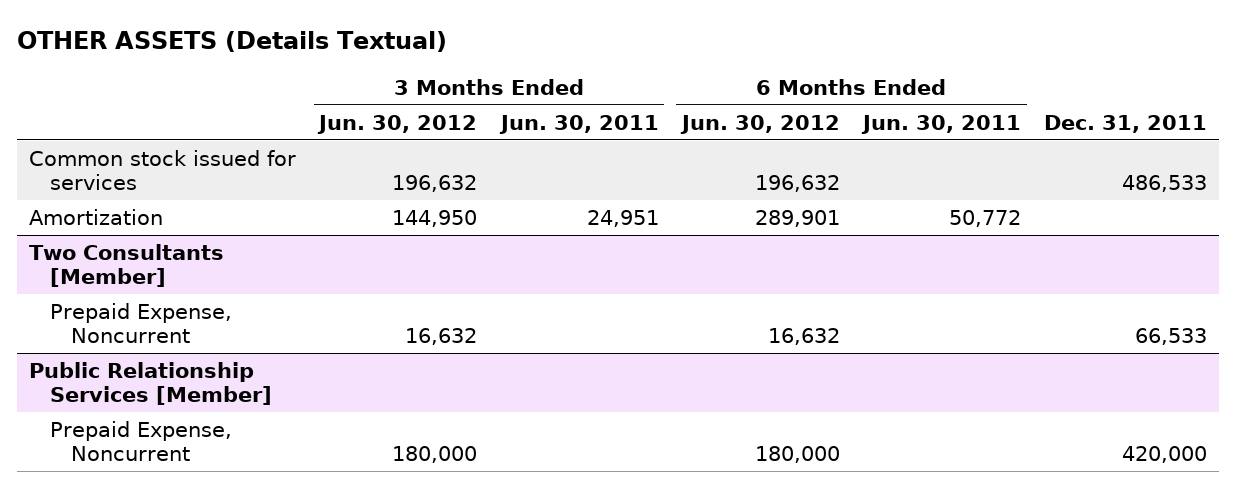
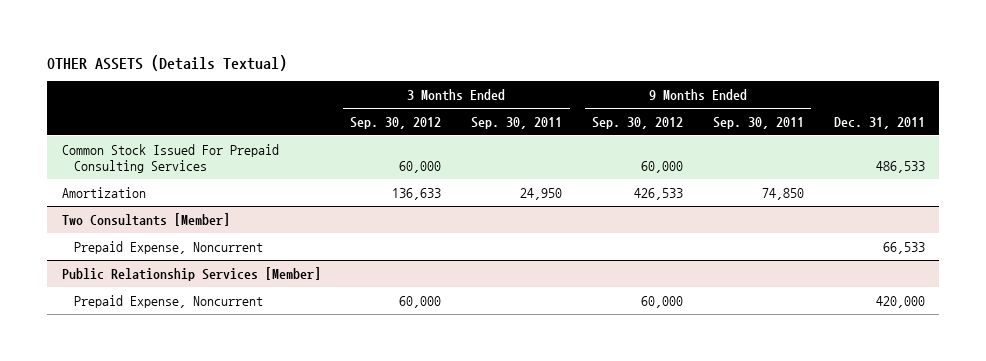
- | 3 Months Ended Jun. 30, 2012 | 3 Months Ended Jun. 30, 2011 | 6 Months Ended Jun. 30, 2012 | 6 Months Ended Jun. 30, 2011 | Dec. 31, 2011
+ | 3 Months Ended Sep. 30, 2012 | 3 Months Ended Sep. 30, 2011 | 9 Months Ended Sep. 30, 2012 | 9 Months Ended Sep. 30, 2011 | Dec. 31, 2011
- Common stock issued for services | 196,632 | | 196,632 | | 486,533
+ Common Stock Issued For Prepaid Consulting Services | 60,000 | | 60,000 | | 486,533

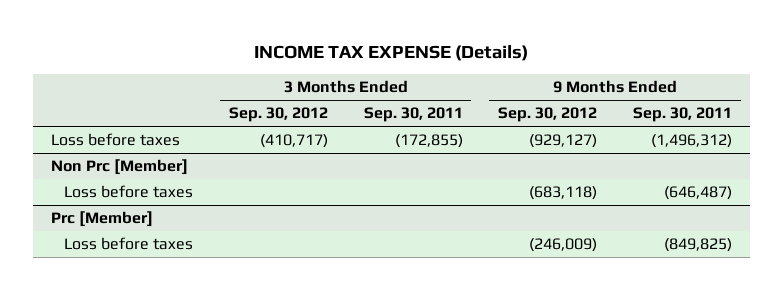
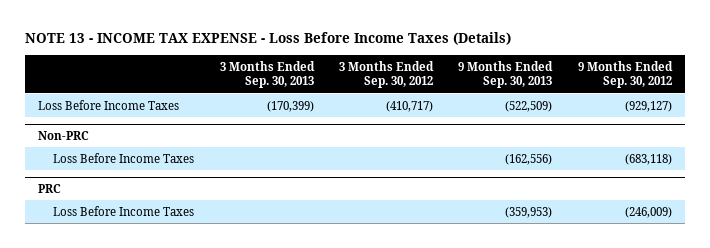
- INCOME TAX EXPENSE (Details)
+ NOTE 13 - INCOME TAX EXPENSE - Loss Before Income Taxes (Details)
- | 3 Months Ended Sep. 30, 2012 | 3 Months Ended Sep. 30, 2011 | 9 Months Ended Sep. 30, 2012 | 9 Months Ended Sep. 30, 2011
+ | 3 Months Ended Sep. 30, 2013 | 3 Months Ended Sep. 30, 2012 | 9 Months Ended Sep. 30, 2013 | 9 Months Ended Sep. 30, 2012
- Loss before taxes | (410,717) | (172,855) | (929,127) | (1,496,312)
- Non Prc [Member]
- Loss before taxes | | | (683,118) | (646,487)
- Prc [Member]
- Loss before taxes | | | (246,009) | (849,825)
+ Loss Before Income Taxes | (170,399) | (410,717) | (522,509) | (929,127)
+ Non-PRC
+ Loss Before Income Taxes | | | (162,556) | (683,118)
+ PRC
+ Loss Before Income Taxes | | | (359,953) | (246,009)

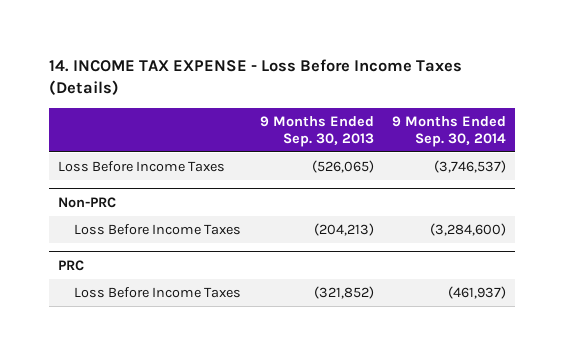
- NOTE 13 - INCOME TAX EXPENSE - Loss Before Income Taxes (Details)
+ 14. INCOME TAX EXPENSE - Loss Before Income Taxes (Details)
- | 3 Months Ended Sep. 30, 2013 | 3 Months Ended Sep. 30, 2012 | 9 Months Ended Sep. 30, 2013 | 9 Months Ended Sep. 30, 2012
+ | 9 Months Ended Sep. 30, 2013 | 9 Months Ended Sep. 30, 2014
- Loss Before Income Taxes | (170,399) | (410,717) | (522,509) | (929,127)
+ Loss Before Income Taxes | (526,065) | (3,746,537)
@ Non-PRC
- Loss Before Income Taxes | | | (162,556) | (683,118)
+ Loss Before Income Taxes | (204,213) | (3,284,600)
@ PRC
- Loss Before Income Taxes | | | (359,953) | (246,009)
+ Loss Before Income Taxes | (321,852) | (461,937)

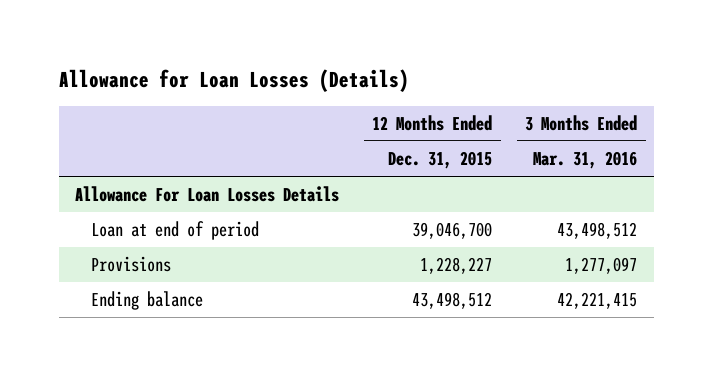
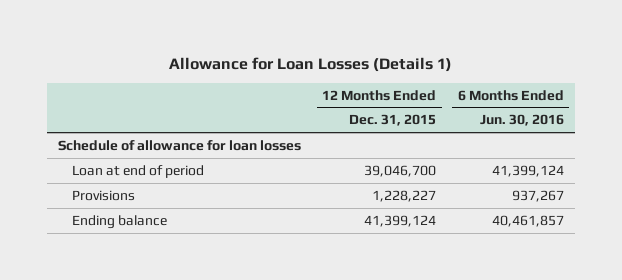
- Allowance for Loan Losses (Details)
+ Allowance for Loan Losses (Details 1)
- | 12 Months Ended Dec. 31, 2015 | 3 Months Ended Mar. 31, 2016
+ | 12 Months Ended Dec. 31, 2015 | 6 Months Ended Jun. 30, 2016
- Allowance For Loan Losses Details
+ Schedule of allowance for loan losses
- Ending balance | 43,498,512 | 42,221,415
+ Ending balance | 41,399,124 | 40,461,857

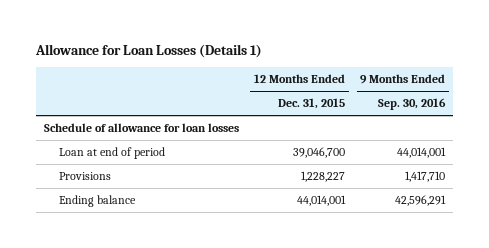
- | 12 Months Ended Dec. 31, 2015 | 6 Months Ended Jun. 30, 2016
+ | 12 Months Ended Dec. 31, 2015 | 9 Months Ended Sep. 30, 2016
- Ending balance | 41,399,124 | 40,461,857
+ Ending balance | 44,014,001 | 42,596,291

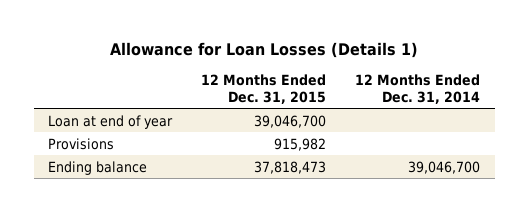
- | 12 Months Ended Dec. 31, 2015 | 9 Months Ended Sep. 30, 2016
+ | 12 Months Ended Dec. 31, 2015 | 12 Months Ended Dec. 31, 2014
- Schedule of allowance for loan losses
- Loan at end of period | 39,046,700 | 44,014,001
- Provisions | 1,228,227 | 1,417,710
- Ending balance | 44,014,001 | 42,596,291
+ Loan at end of year | 39,046,700 |
+ Provisions | 915,982 |
+ Ending balance | 37,818,473 | 39,046,700

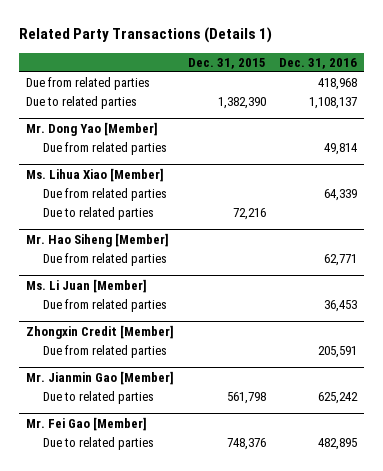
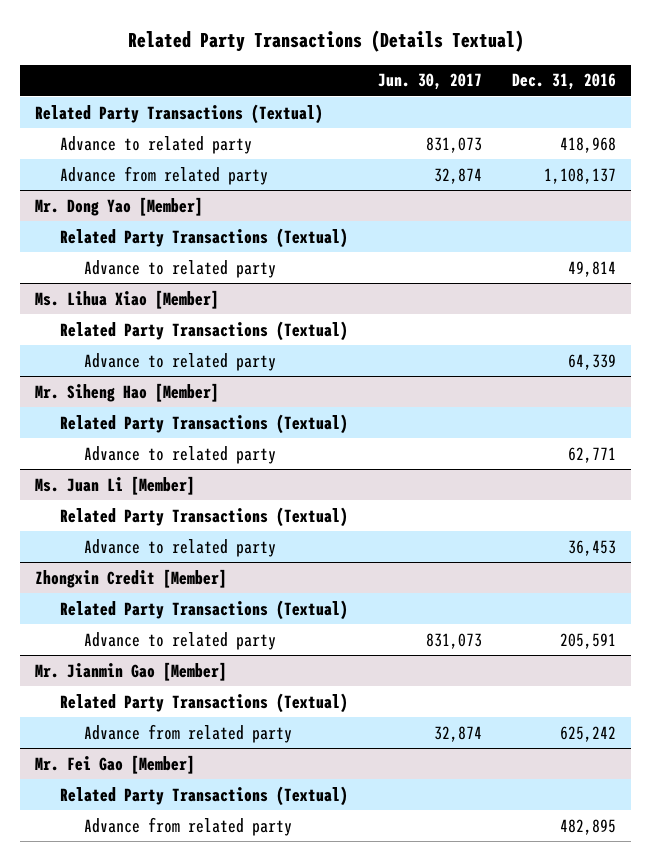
- Related Party Transactions (Details 1)
+ Related Party Transactions (Details Textual)
- | Dec. 31, 2015 | Dec. 31, 2016
+ | Jun. 30, 2017 | Dec. 31, 2016
- Due from related parties | | 418,968
- Due to related parties | 1,382,390 | 1,108,137
+ Related Party Transactions (Textual)
+ Advance to related party | 831,073 | 418,968
+ Advance from related party | 32,874 | 1,108,137
@ Mr. Dong Yao [Member]
- Due from related parties | | 49,814
+ Related Party Transactions (Textual)
+ Advance to related party | | 49,814
@ Ms. Lihua Xiao [Member]
- Due from related parties | | 64,339
- Due to related parties | 72,216 |
- Mr. Hao Siheng [Member]
- Due from related parties | | 62,771
- Ms. Li Juan [Member]
- Due from related parties | | 36,453
@ Ms. Lihua Xiao [Member]
+ Related Party Transactions (Textual)
+ Advance to related party | | 64,339
+ Mr. Siheng Hao [Member]
+ Related Party Transactions (Textual)
+ Advance to related party | | 62,771
+ Ms. Juan Li [Member]
+ Related Party Transactions (Textual)
+ Advance to related party | | 36,453
@ Zhongxin Credit [Member]
- Due from related parties | | 205,591
+ Related Party Transactions (Textual)
+ Advance to related party | 831,073 | 205,591
@ Mr. Jianmin Gao [Member]
- Due to related parties | 561,798 | 625,242
+ Related Party Transactions (Textual)
+ Advance from related party | 32,874 | 625,242
@ Mr. Fei Gao [Member]
- Due to related parties | 748,376 | 482,895
+ Related Party Transactions (Textual)
+ Advance from related party | | 482,895

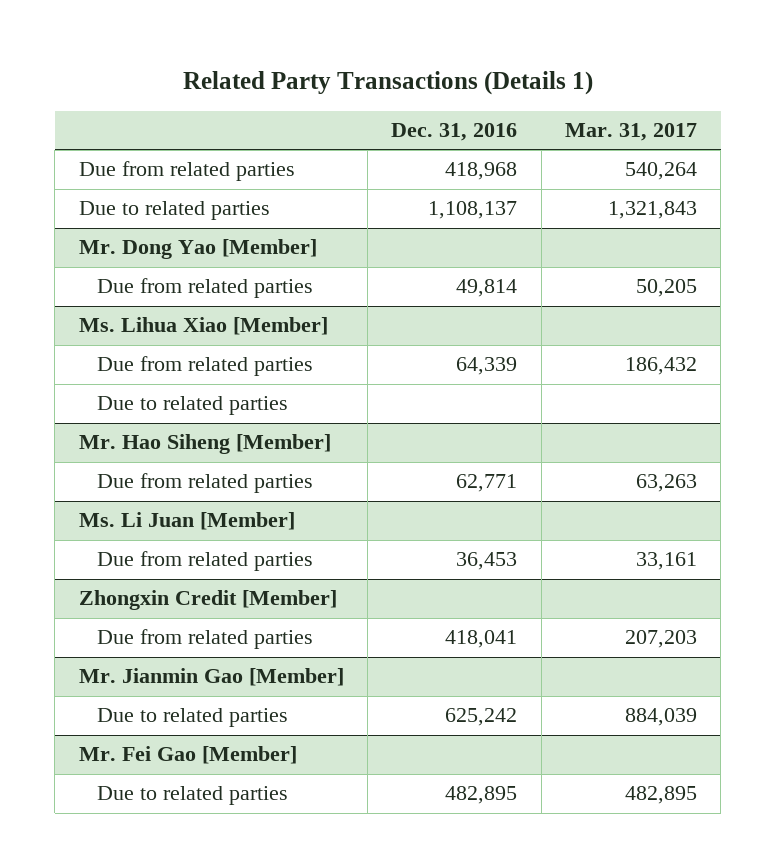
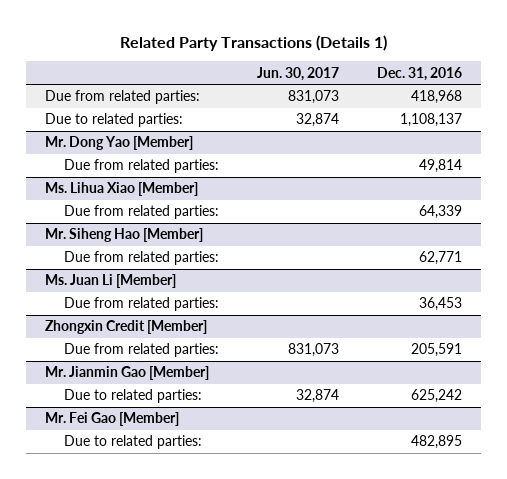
- | Dec. 31, 2016 | Mar. 31, 2017
+ | Jun. 30, 2017 | Dec. 31, 2016
- Due from related parties | 418,968 | 540,264
- Due to related parties | 1,108,137 | 1,321,843
+ Due from related parties: | 831,073 | 418,968
+ Due to related parties: | 32,874 | 1,108,137
@ Mr. Dong Yao [Member]
- Due from related parties | 49,814 | 50,205
+ Due from related parties: | | 49,814
@ Ms. Lihua Xiao [Member]
- Due from related parties | 64,339 | 186,432
- Due to related parties
- Mr. Hao Siheng [Member]
- Due from related parties | 62,771 | 63,263
- Ms. Li Juan [Member]
- Due from related parties | 36,453 | 33,161
@ Ms. Lihua Xiao [Member]
+ Due from related parties: | | 64,339
+ Mr. Siheng Hao [Member]
+ Due from related parties: | | 62,771
+ Ms. Juan Li [Member]
+ Due from related parties: | | 36,453
@ Zhongxin Credit [Member]
- Due from related parties | 418,041 | 207,203
+ Due from related parties: | 831,073 | 205,591
@ Mr. Jianmin Gao [Member]
- Due to related parties | 625,242 | 884,039
+ Due to related parties: | 32,874 | 625,242
@ Mr. Fei Gao [Member]
- Due to related parties | 482,895 | 482,895
+ Due to related parties: | | 482,895

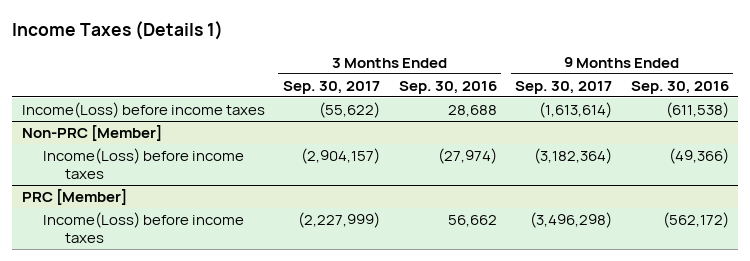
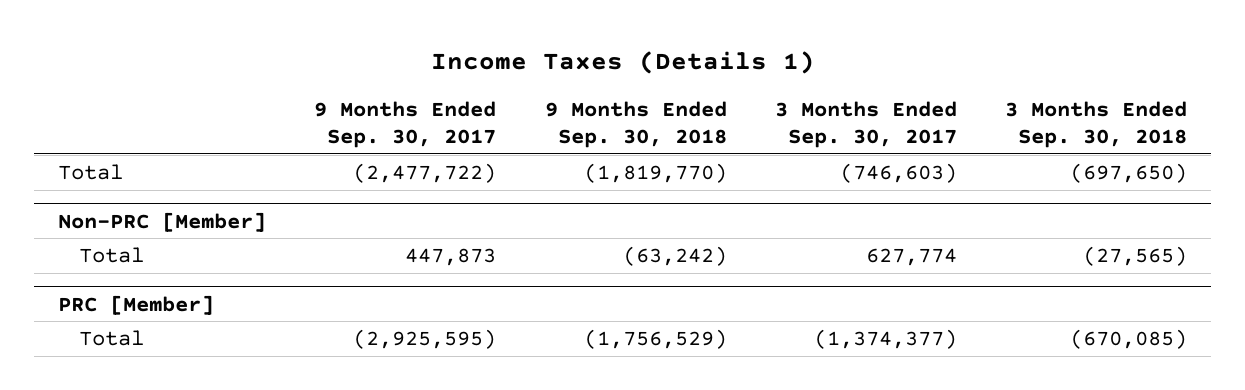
- | 3 Months Ended Sep. 30, 2017 | 3 Months Ended Sep. 30, 2016 | 9 Months Ended Sep. 30, 2017 | 9 Months Ended Sep. 30, 2016
+ | 9 Months Ended Sep. 30, 2017 | 9 Months Ended Sep. 30, 2018 | 3 Months Ended Sep. 30, 2017 | 3 Months Ended Sep. 30, 2018
- Income(Loss) before income taxes | (55,622) | 28,688 | (1,613,614) | (611,538)
+ Total | (2,477,722) | (1,819,770) | (746,603) | (697,650)
@ Non-PRC [Member]
- Income(Loss) before income taxes | (2,904,157) | (27,974) | (3,182,364) | (49,366)
+ Total | 447,873 | (63,242) | 627,774 | (27,565)
@ PRC [Member]
- Income(Loss) before income taxes | (2,227,999) | 56,662 | (3,496,298) | (562,172)
+ Total | (2,925,595) | (1,756,529) | (1,374,377) | (670,085)

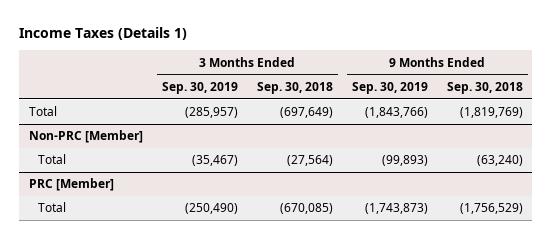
- | 9 Months Ended Sep. 30, 2017 | 9 Months Ended Sep. 30, 2018 | 3 Months Ended Sep. 30, 2017 | 3 Months Ended Sep. 30, 2018
+ | 3 Months Ended Sep. 30, 2019 | 3 Months Ended Sep. 30, 2018 | 9 Months Ended Sep. 30, 2019 | 9 Months Ended Sep. 30, 2018
- Total | (2,477,722) | (1,819,770) | (746,603) | (697,650)
+ Total | (285,957) | (697,649) | (1,843,766) | (1,819,769)
@ Non-PRC [Member]
- Total | 447,873 | (63,242) | 627,774 | (27,565)
+ Total | (35,467) | (27,564) | (99,893) | (63,240)

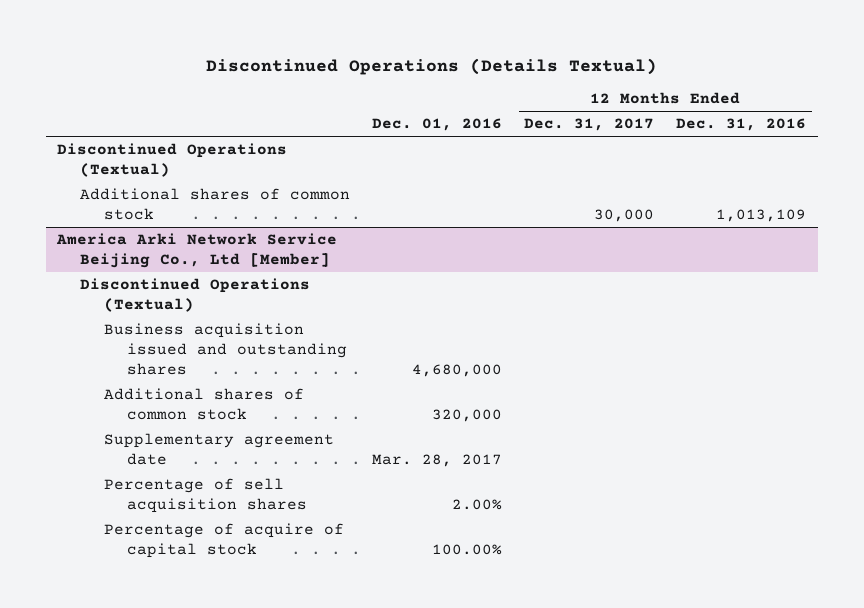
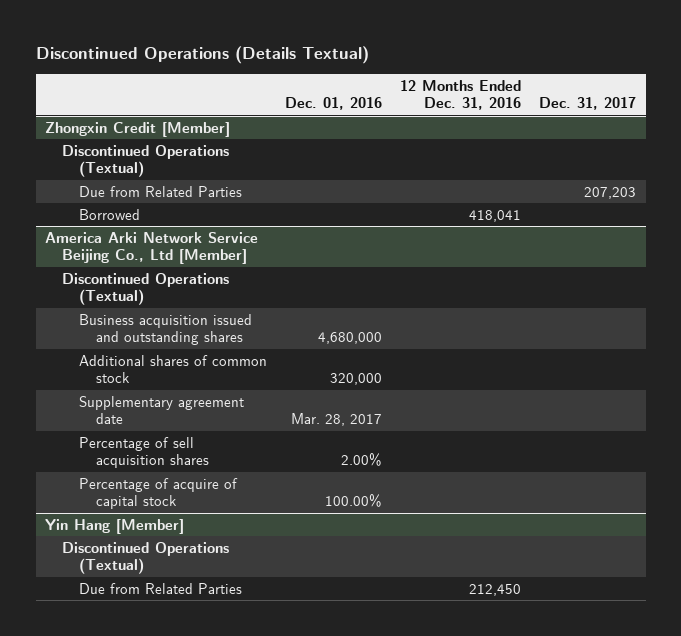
- | Dec. 01, 2016 | 12 Months Ended Dec. 31, 2017 | 12 Months Ended Dec. 31, 2016
+ | Dec. 01, 2016 | 12 Months Ended Dec. 31, 2016 | Dec. 31, 2017
+ Zhongxin Credit [Member]
- Additional shares of common stock | | 30,000 | 1,013,109
+ Due from Related Parties | | | 207,203
+ Borrowed | | 418,041 |
+ Yin Hang [Member]
+ Discontinued Operations (Textual)
+ Due from Related Parties | | 212,450 |

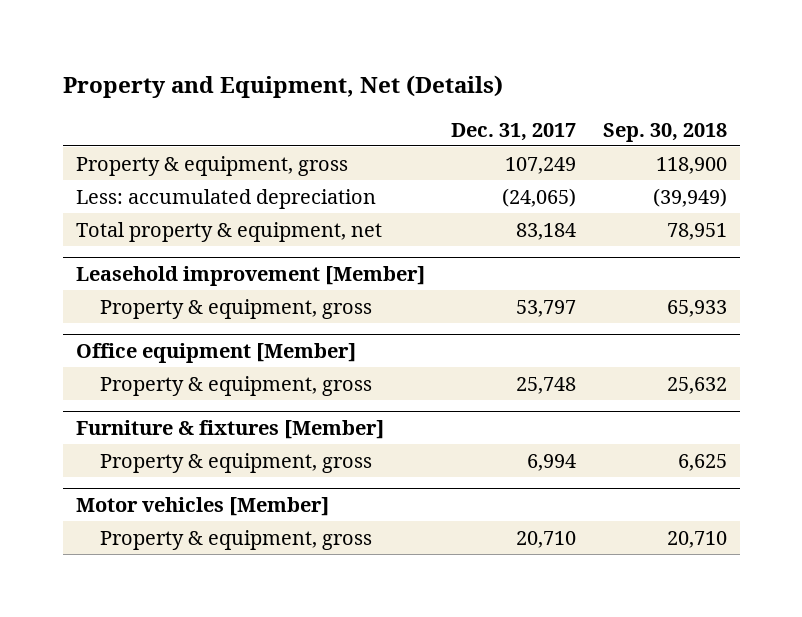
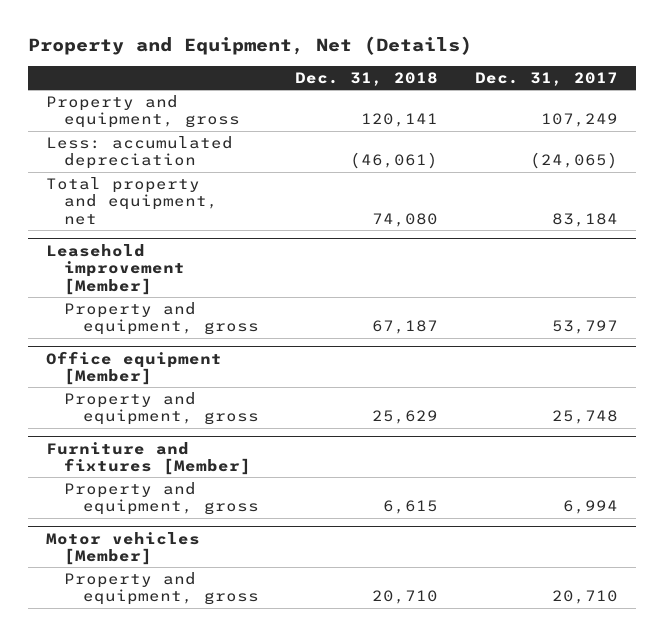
- | Dec. 31, 2017 | Sep. 30, 2018
+ | Dec. 31, 2018 | Dec. 31, 2017
- Property & equipment, gross | 107,249 | 118,900
+ Property and equipment, gross | 120,141 | 107,249
- Total property & equipment, net | 83,184 | 78,951
+ Total property and equipment, net | 74,080 | 83,184
@ Leasehold improvement [Member]
- Property & equipment, gross | 53,797 | 65,933
+ Property and equipment, gross | 67,187 | 53,797
@ Office equipment [Member]
- Property & equipment, gross | 25,748 | 25,632
- Furniture & fixtures [Member]
- Property & equipment, gross | 6,994 | 6,625
@ Office equipment [Member]
+ Property and equipment, gross | 25,629 | 25,748
+ Furniture and fixtures [Member]
+ Property and equipment, gross | 6,615 | 6,994
@ Motor vehicles [Member]
- Property & equipment, gross | 20,710 | 20,710
+ Property and equipment, gross | 20,710 | 20,710

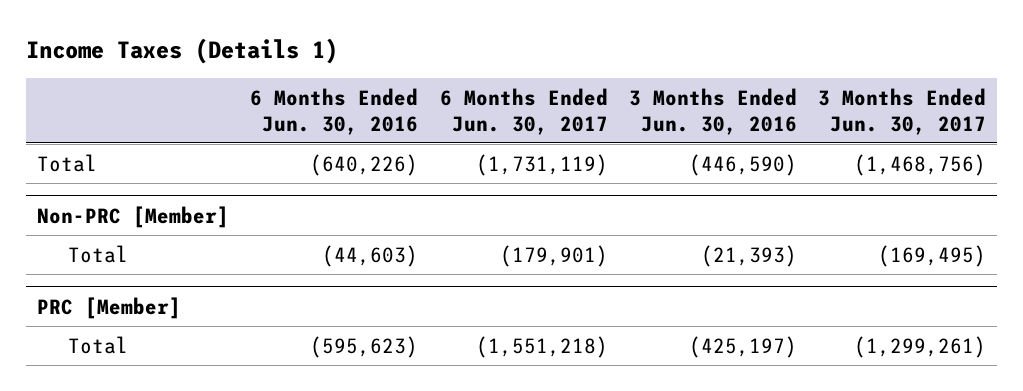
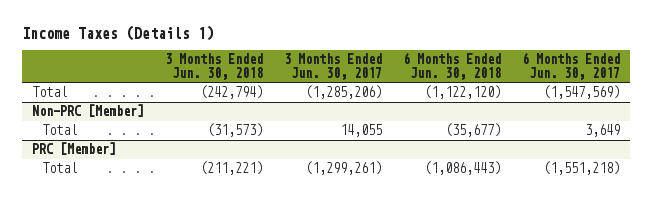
- | 6 Months Ended Jun. 30, 2016 | 6 Months Ended Jun. 30, 2017 | 3 Months Ended Jun. 30, 2016 | 3 Months Ended Jun. 30, 2017
+ | 3 Months Ended Jun. 30, 2018 | 3 Months Ended Jun. 30, 2017 | 6 Months Ended Jun. 30, 2018 | 6 Months Ended Jun. 30, 2017
- Total | (640,226) | (1,731,119) | (446,590) | (1,468,756)
+ Total | (242,794) | (1,285,206) | (1,122,120) | (1,547,569)
@ Non-PRC [Member]
- Total | (44,603) | (179,901) | (21,393) | (169,495)
+ Total | (31,573) | 14,055 | (35,677) | 3,649

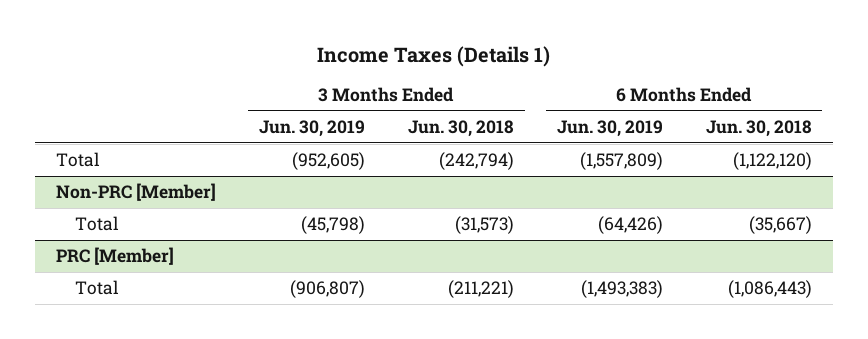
- | 3 Months Ended Jun. 30, 2018 | 3 Months Ended Jun. 30, 2017 | 6 Months Ended Jun. 30, 2018 | 6 Months Ended Jun. 30, 2017
+ | 3 Months Ended Jun. 30, 2019 | 3 Months Ended Jun. 30, 2018 | 6 Months Ended Jun. 30, 2019 | 6 Months Ended Jun. 30, 2018
@ Non-PRC [Member]
- Total | (31,573) | 14,055 | (35,677) | 3,649
+ Total | (45,798) | (31,573) | (64,426) | (35,667)

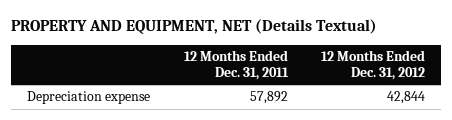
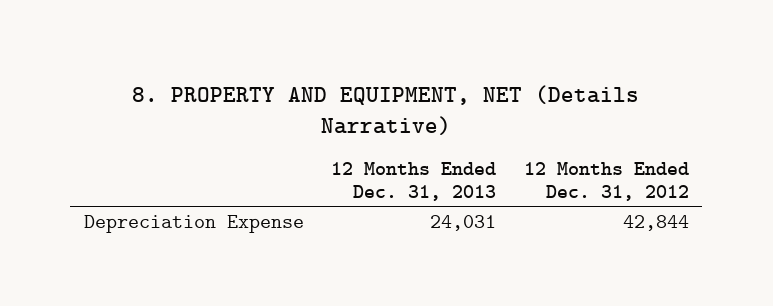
- PROPERTY AND EQUIPMENT, NET (Details Textual)
+ 8. PROPERTY AND EQUIPMENT, NET (Details Narrative)
- | 12 Months Ended Dec. 31, 2011 | 12 Months Ended Dec. 31, 2012
+ | 12 Months Ended Dec. 31, 2013 | 12 Months Ended Dec. 31, 2012
- Depreciation expense | 57,892 | 42,844
+ Depreciation Expense | 24,031 | 42,844

